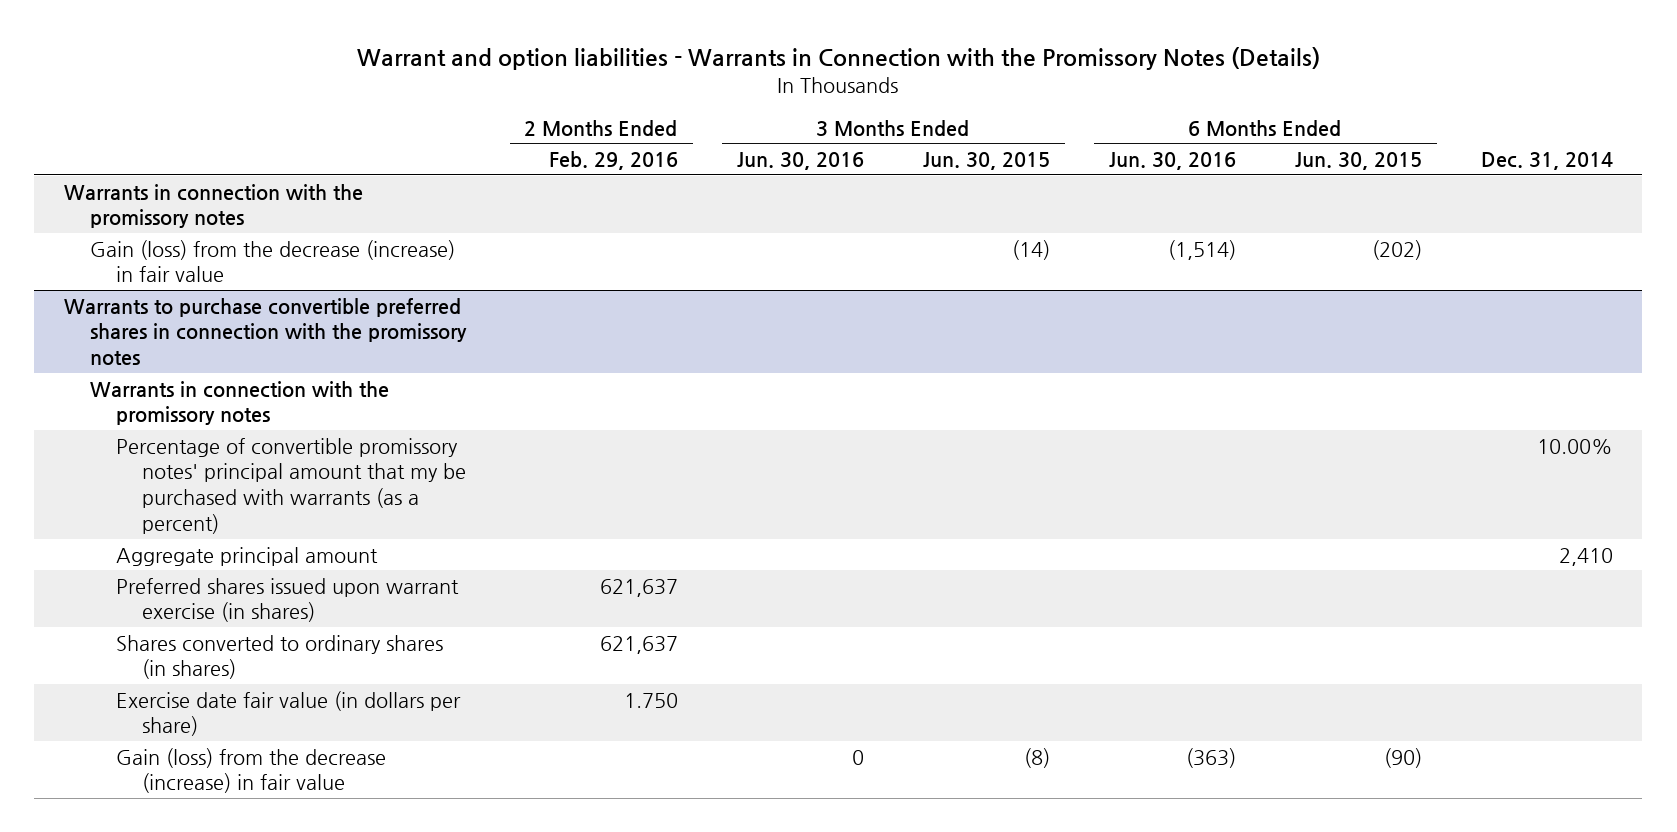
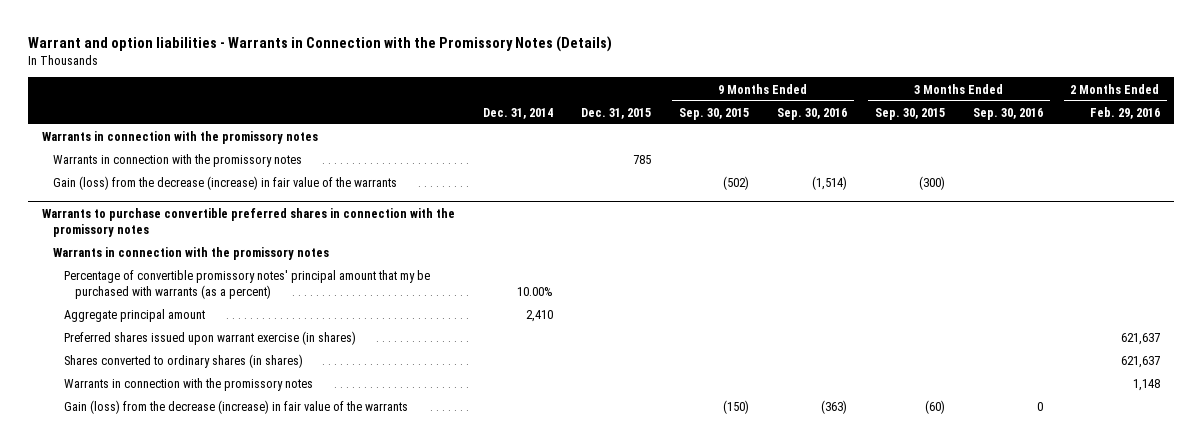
- | 2 Months Ended Feb. 29, 2016 | 3 Months Ended Jun. 30, 2016 | 3 Months Ended Jun. 30, 2015 | 6 Months Ended Jun. 30, 2016 | 6 Months Ended Jun. 30, 2015 | Dec. 31, 2014
+ | Dec. 31, 2014 | Dec. 31, 2015 | 9 Months Ended Sep. 30, 2015 | 9 Months Ended Sep. 30, 2016 | 3 Months Ended Sep. 30, 2015 | 3 Months Ended Sep. 30, 2016 | 2 Months Ended Feb. 29, 2016
- Gain (loss) from the decrease (increase) in fair value | | | (14) | (1,514) | (202) |
+ Warrants in connection with the promissory notes | | 785 | | | | |
+ Gain (loss) from the decrease (increase) in fair value of the warrants | | | (502) | (1,514) | (300) | |
@ Warrants to purchase convertible preferred shares in connection with the promissory notes
- Exercise date fair value (in dollars per share) | 1.750 | | | | |
- Gain (loss) from the decrease (increase) in fair value | | 0 | (8) | (363) | (90) |
+ Warrants in connection with the promissory notes | | | | | | | 1,148
+ Gain (loss) from the decrease (increase) in fair value of the warrants | | | (150) | (363) | (60) | 0 |

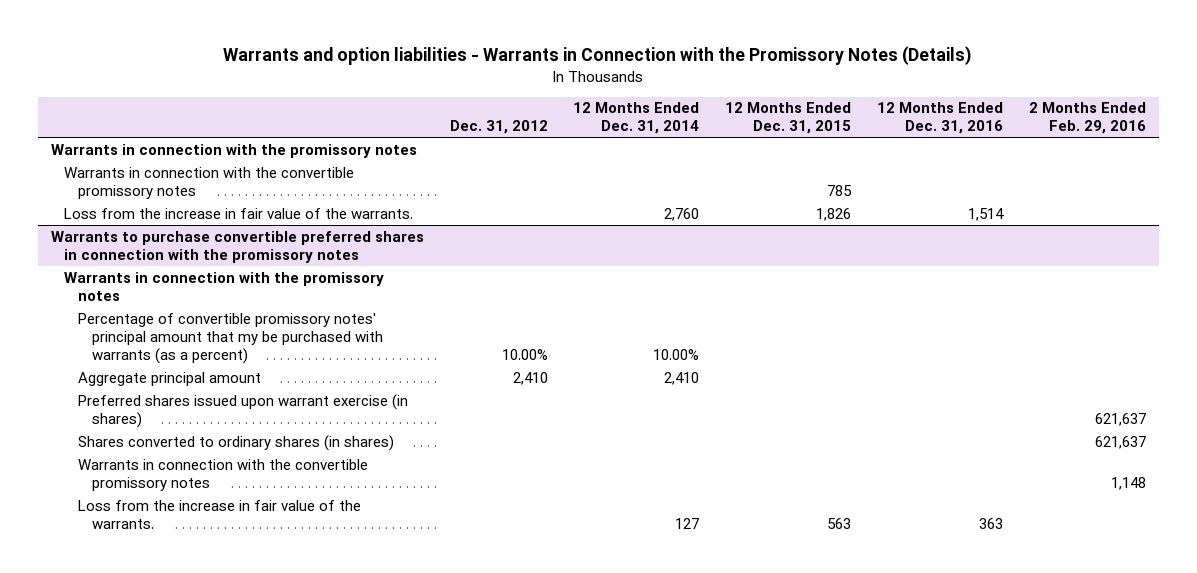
- Warrant and option liabilities - Warrants in Connection with the Promissory Notes (Details)
+ Warrants and option liabilities - Warrants in Connection with the Promissory Notes (Details)
- | Dec. 31, 2014 | Dec. 31, 2015 | 9 Months Ended Sep. 30, 2015 | 9 Months Ended Sep. 30, 2016 | 3 Months Ended Sep. 30, 2015 | 3 Months Ended Sep. 30, 2016 | 2 Months Ended Feb. 29, 2016
+ | Dec. 31, 2012 | 12 Months Ended Dec. 31, 2014 | 12 Months Ended Dec. 31, 2015 | 12 Months Ended Dec. 31, 2016 | 2 Months Ended Feb. 29, 2016
- Warrants in connection with the promissory notes | | 785 | | | | |
- Gain (loss) from the decrease (increase) in fair value of the warrants | | | (502) | (1,514) | (300) | |
+ Warrants in connection with the convertible promissory notes | | | 785 | |
+ Loss from the increase in fair value of the warrants. | | 2,760 | 1,826 | 1,514 |
@ Warrants to purchase convertible preferred shares in connection with the promissory notes
- Warrants in connection with the promissory notes | | | | | | | 1,148
- Gain (loss) from the decrease (increase) in fair value of the warrants | | | (150) | (363) | (60) | 0 |
+ Warrants in connection with the convertible promissory notes | | | | | 1,148
+ Loss from the increase in fair value of the warrants. | | 127 | 563 | 363 |

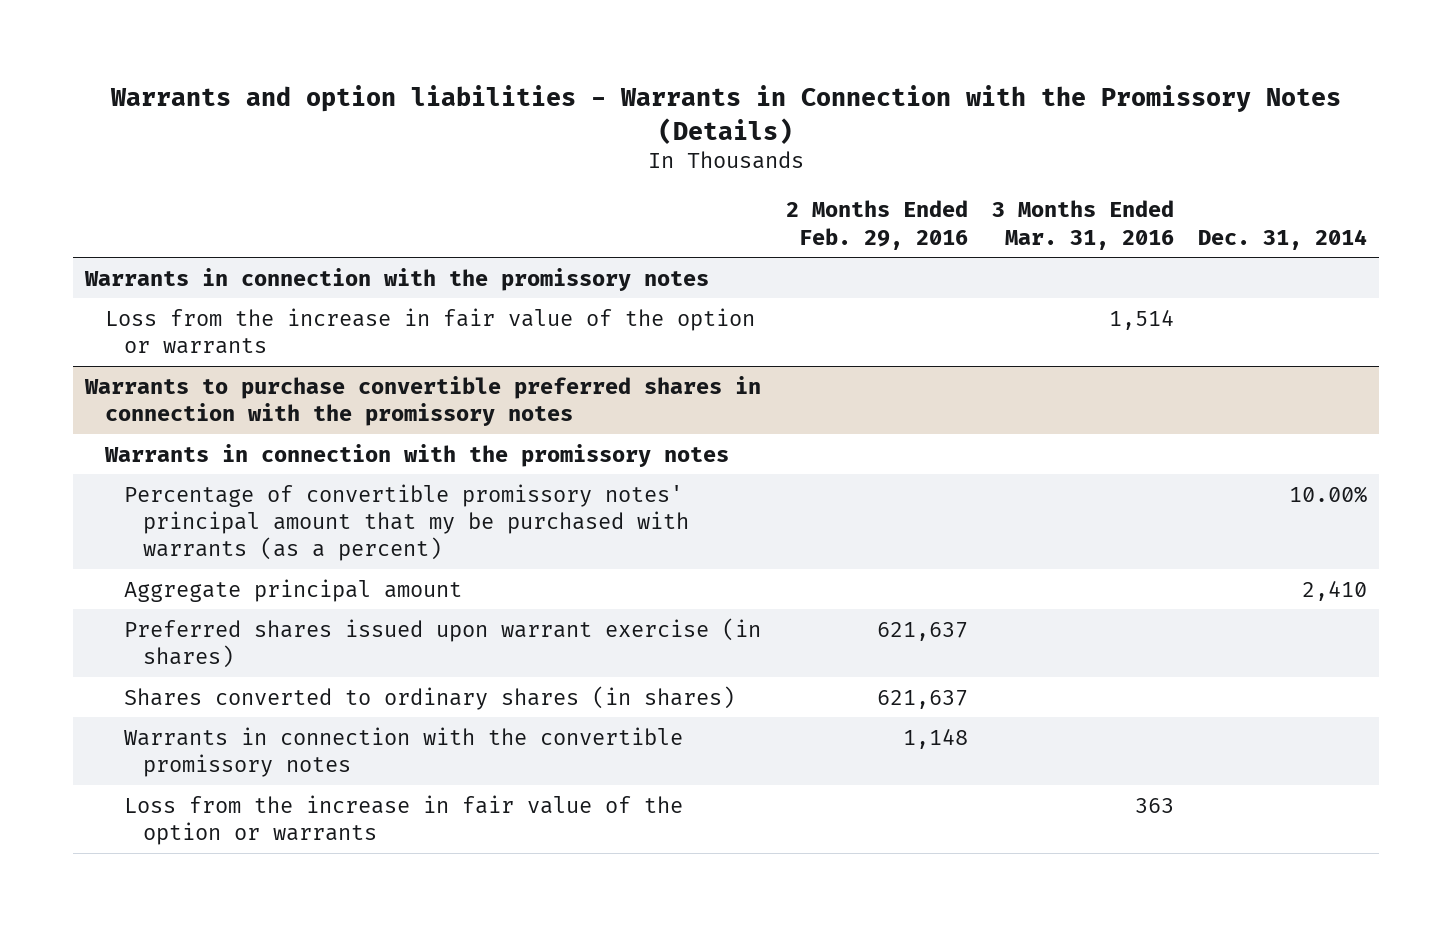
- | Dec. 31, 2012 | 12 Months Ended Dec. 31, 2014 | 12 Months Ended Dec. 31, 2015 | 12 Months Ended Dec. 31, 2016 | 2 Months Ended Feb. 29, 2016
+ | 2 Months Ended Feb. 29, 2016 | 3 Months Ended Mar. 31, 2016 | Dec. 31, 2014
- Warrants in connection with the convertible promissory notes | | | 785 | |
- Loss from the increase in fair value of the warrants. | | 2,760 | 1,826 | 1,514 |
+ Loss from the increase in fair value of the option or warrants | | 1,514 |
@ Warrants to purchase convertible preferred shares in connection with the promissory notes
- Loss from the increase in fair value of the warrants. | | 127 | 563 | 363 |
+ Loss from the increase in fair value of the option or warrants | | 363 |

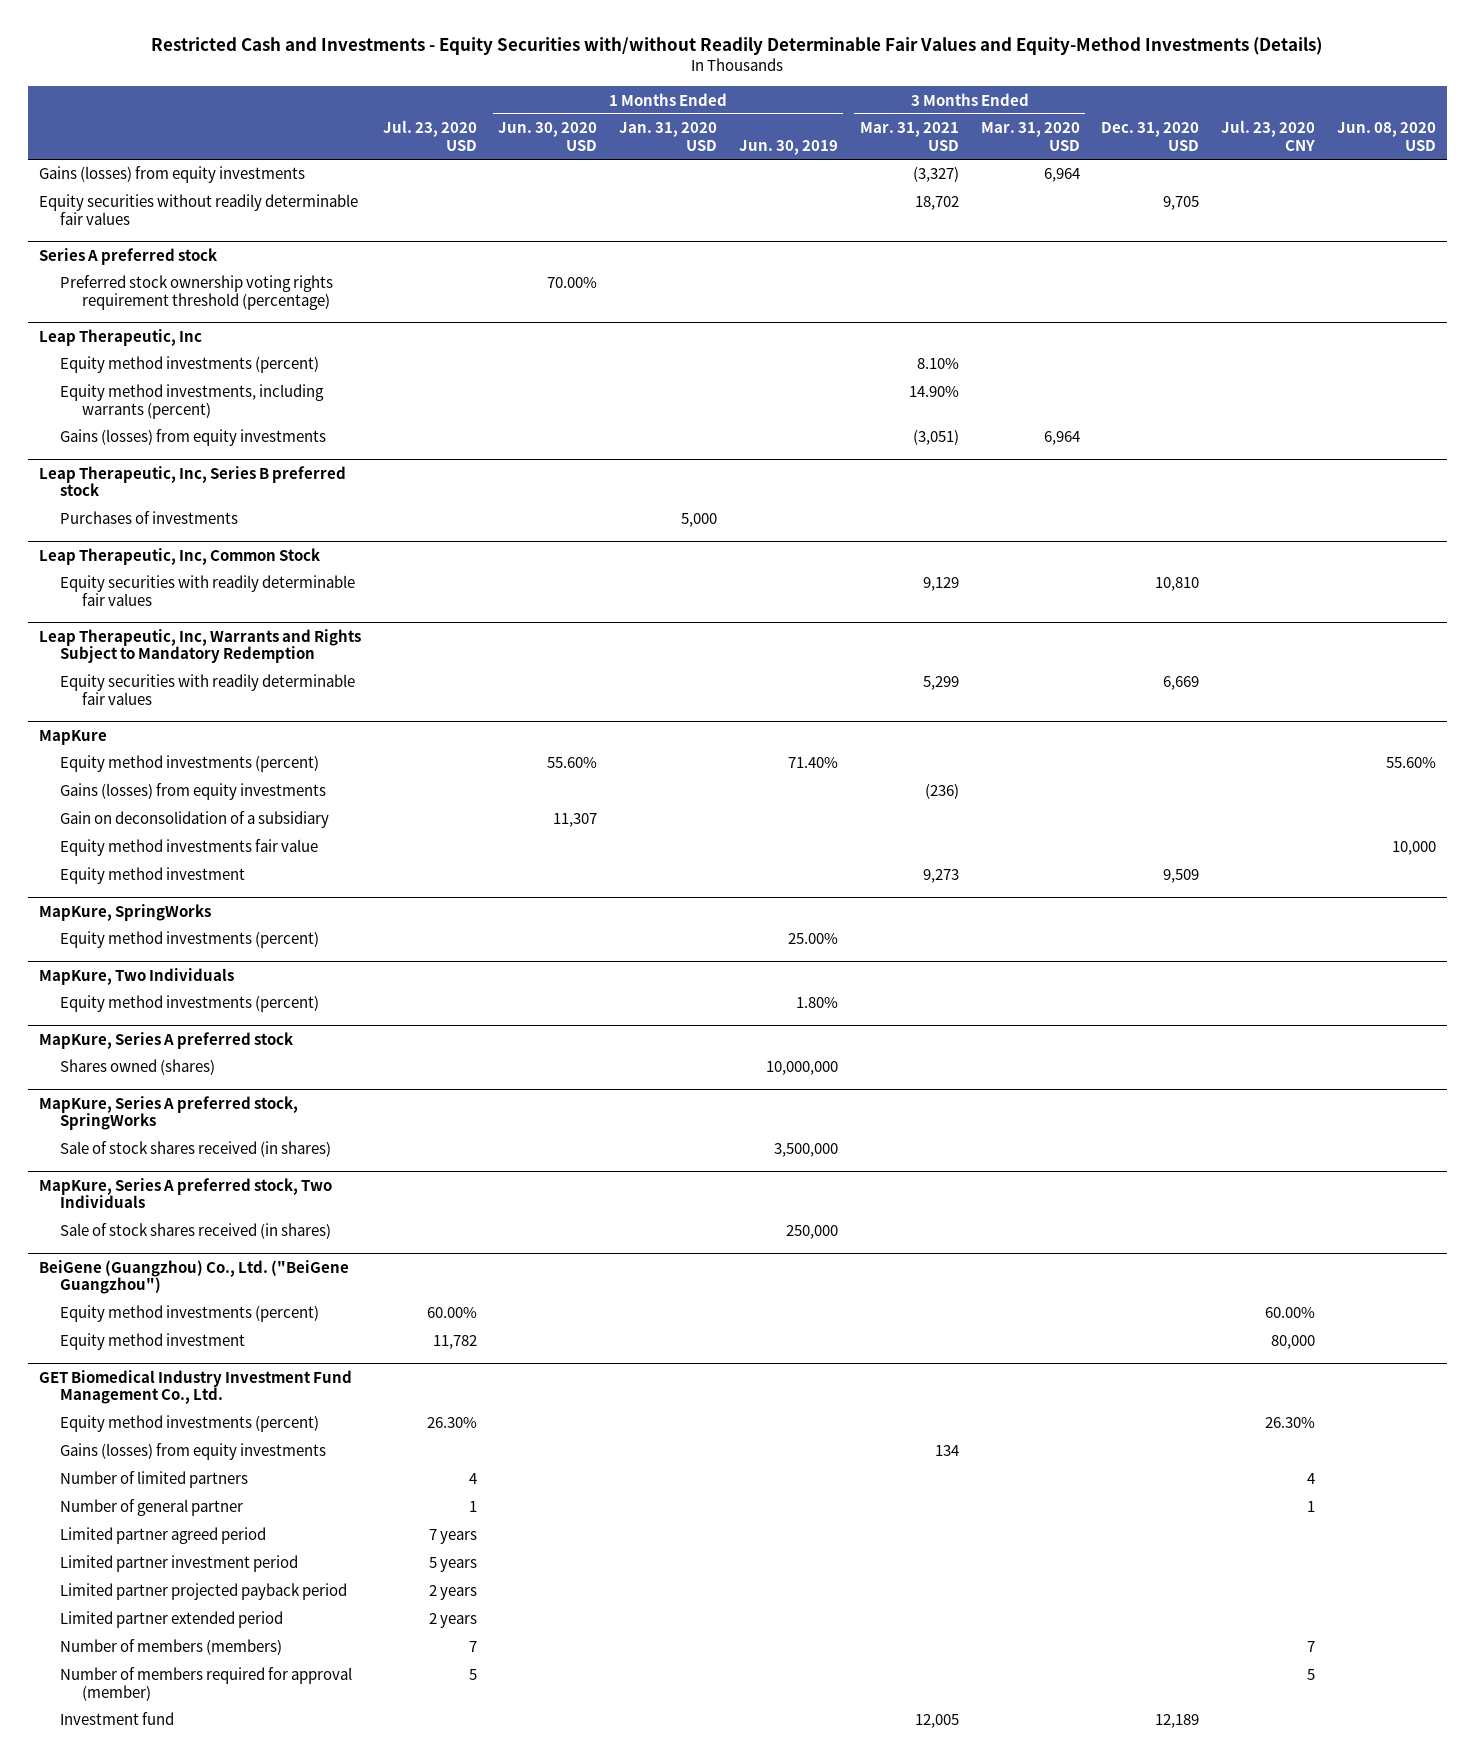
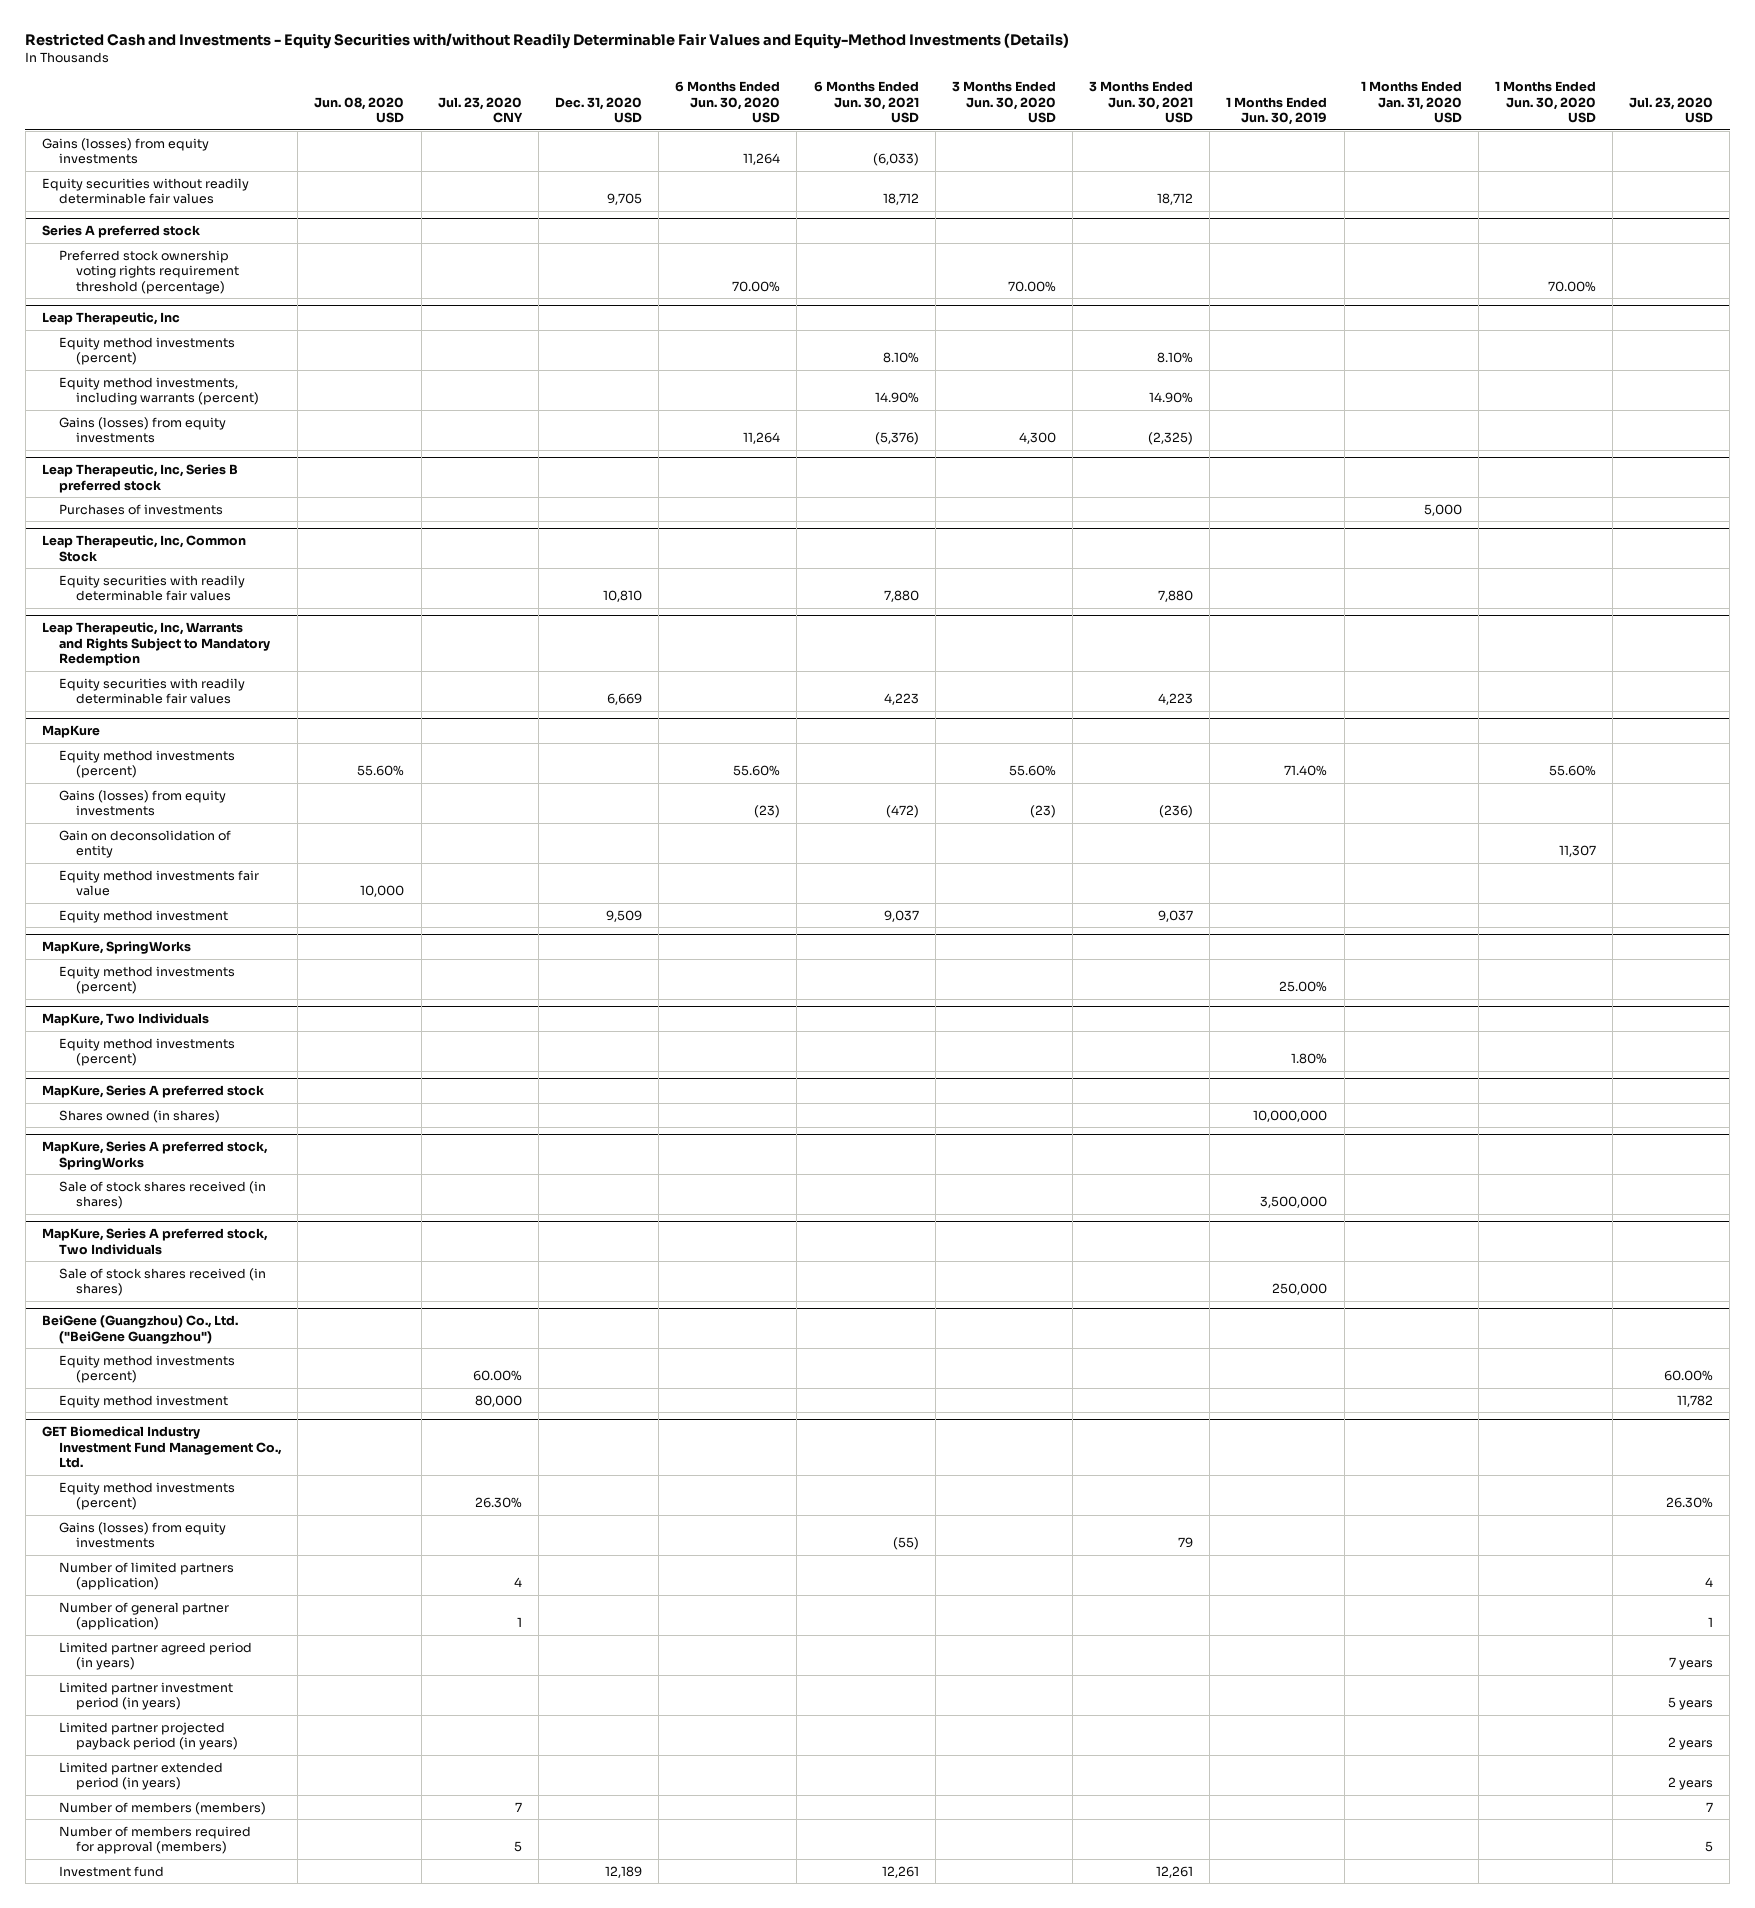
- | Jul. 23, 2020 USD | 1 Months Ended Jun. 30, 2020 USD | 1 Months Ended Jan. 31, 2020 USD | 1 Months Ended Jun. 30, 2019 | 3 Months Ended Mar. 31, 2021 USD | 3 Months Ended Mar. 31, 2020 USD | Dec. 31, 2020 USD | Jul. 23, 2020 CNY | Jun. 08, 2020 USD
+ | Jun. 08, 2020 USD | Jul. 23, 2020 CNY | Dec. 31, 2020 USD | 6 Months Ended Jun. 30, 2020 USD | 6 Months Ended Jun. 30, 2021 USD | 3 Months Ended Jun. 30, 2020 USD | 3 Months Ended Jun. 30, 2021 USD | 1 Months Ended Jun. 30, 2019 | 1 Months Ended Jan. 31, 2020 USD | 1 Months Ended Jun. 30, 2020 USD | Jul. 23, 2020 USD
@ MapKure
- Gain on deconsolidation of a subsidiary | | 11,307 | | | | | | |
+ Gain on deconsolidation of entity | | | | | | | | | | 11,307 |
@ MapKure, Series A preferred stock
- Shares owned (shares) | | | | 10,000,000 | | | | |
+ Shares owned (in shares) | | | | | | | | 10,000,000 | | |
@ GET Biomedical Industry Investment Fund Management Co., Ltd.
- Number of limited partners | 4 | | | | | | | 4 |
- Number of general partner | 1 | | | | | | | 1 |
- Limited partner agreed period | 7 years | | | | | | | |
- Limited partner investment period | 5 years | | | | | | | |
- Limited partner projected payback period | 2 years | | | | | | | |
- Limited partner extended period | 2 years | | | | | | | |
+ Number of limited partners (application) | | 4 | | | | | | | | | 4
+ Number of general partner (application) | | 1 | | | | | | | | | 1
+ Limited partner agreed period (in years) | | | | | | | | | | | 7 years
+ Limited partner investment period (in years) | | | | | | | | | | | 5 years
+ Limited partner projected payback period (in years) | | | | | | | | | | | 2 years
+ Limited partner extended period (in years) | | | | | | | | | | | 2 years
- Number of members required for approval (member) | 5 | | | | | | | 5 |
+ Number of members required for approval (members) | | 5 | | | | | | | | | 5

